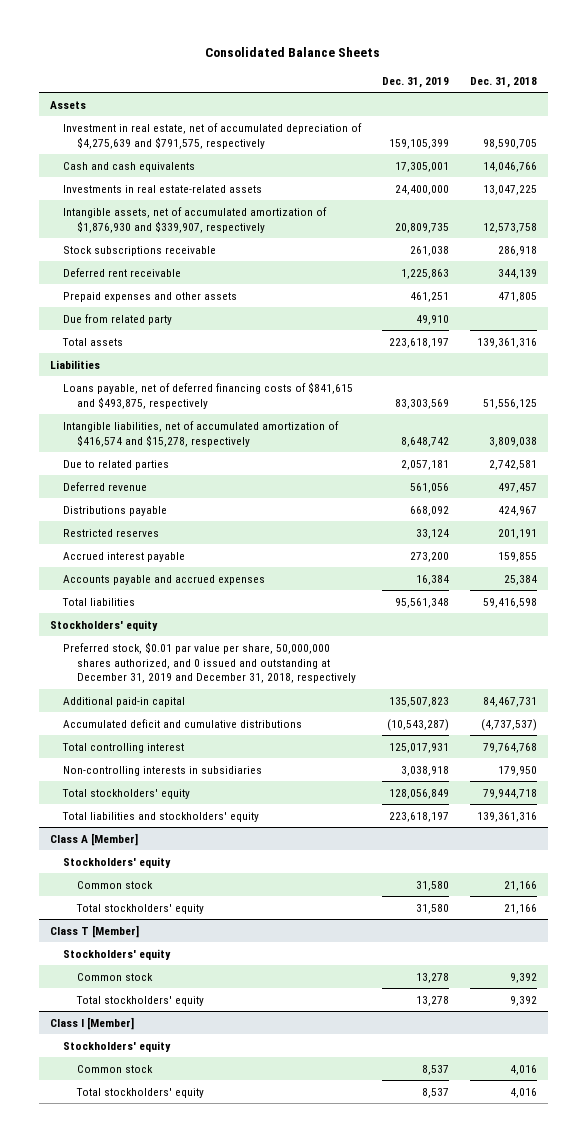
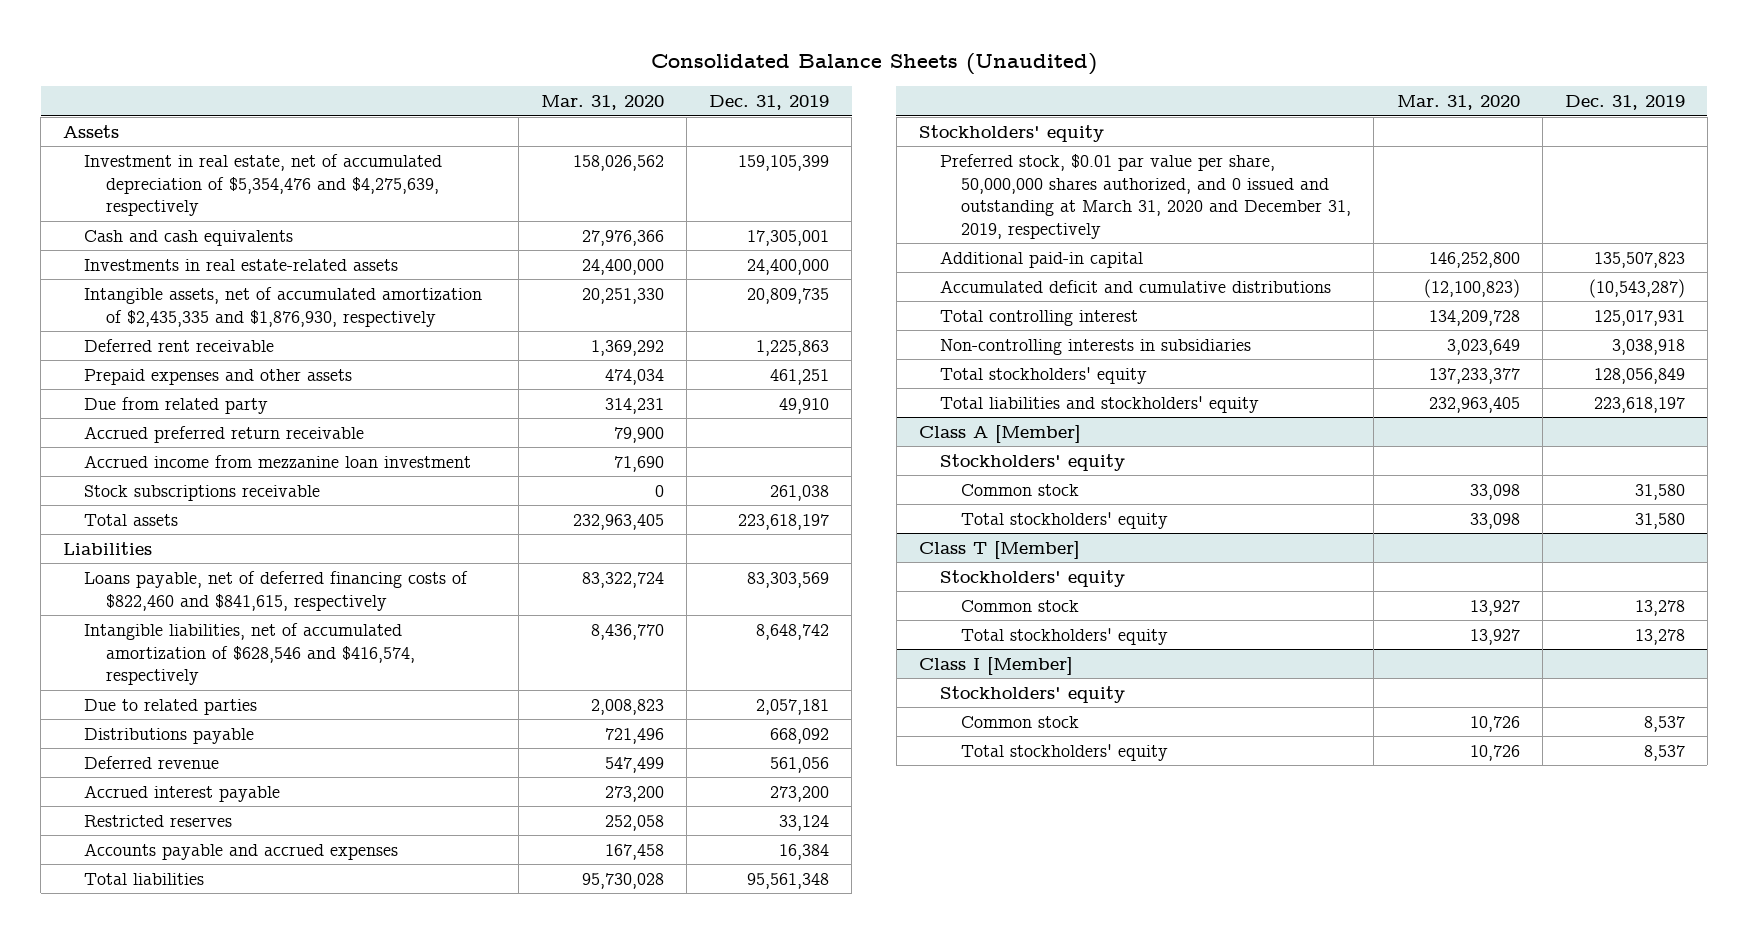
- Consolidated Balance Sheets
+ Consolidated Balance Sheets (Unaudited)
- | Dec. 31, 2019 | Dec. 31, 2018
+ | Mar. 31, 2020 | Dec. 31, 2019
- Investment in real estate, net of accumulated depreciation of $4,275,639 and $791,575, respectively | 159,105,399 | 98,590,705
+ Investment in real estate, net of accumulated depreciation of $5,354,476 and $4,275,639, respectively | 158,026,562 | 159,105,399
- Intangible assets, net of accumulated amortization of $1,876,930 and $339,907, respectively | 20,809,735 | 12,573,758
+ Intangible assets, net of accumulated amortization of $2,435,335 and $1,876,930, respectively | 20,251,330 | 20,809,735
+ Accrued preferred return receivable | 79,900 |
+ Accrued income from mezzanine loan investment | 71,690 |
moved down: Stock subscriptions receivable | 0 | 261,038
- Loans payable, net of deferred financing costs of $841,615 and $493,875, respectively | 83,303,569 | 51,556,125
- Intangible liabilities, net of accumulated amortization of $416,574 and $15,278, respectively | 8,648,742 | 3,809,038
+ Loans payable, net of deferred financing costs of $822,460 and $841,615, respectively | 83,322,724 | 83,303,569
+ Intangible liabilities, net of accumulated amortization of $628,546 and $416,574, respectively | 8,436,770 | 8,648,742
moved down: Deferred revenue | 547,499 | 561,056
moved down: Restricted reserves | 252,058 | 33,124
- Preferred stock, $0.01 par value per share, 50,000,000 shares authorized, and 0 issued and outstanding at December 31, 2019 and December 31, 2018, respectively
+ Preferred stock, $0.01 par value per share, 50,000,000 shares authorized, and 0 issued and outstanding at March 31, 2020 and December 31, 2019, respectively

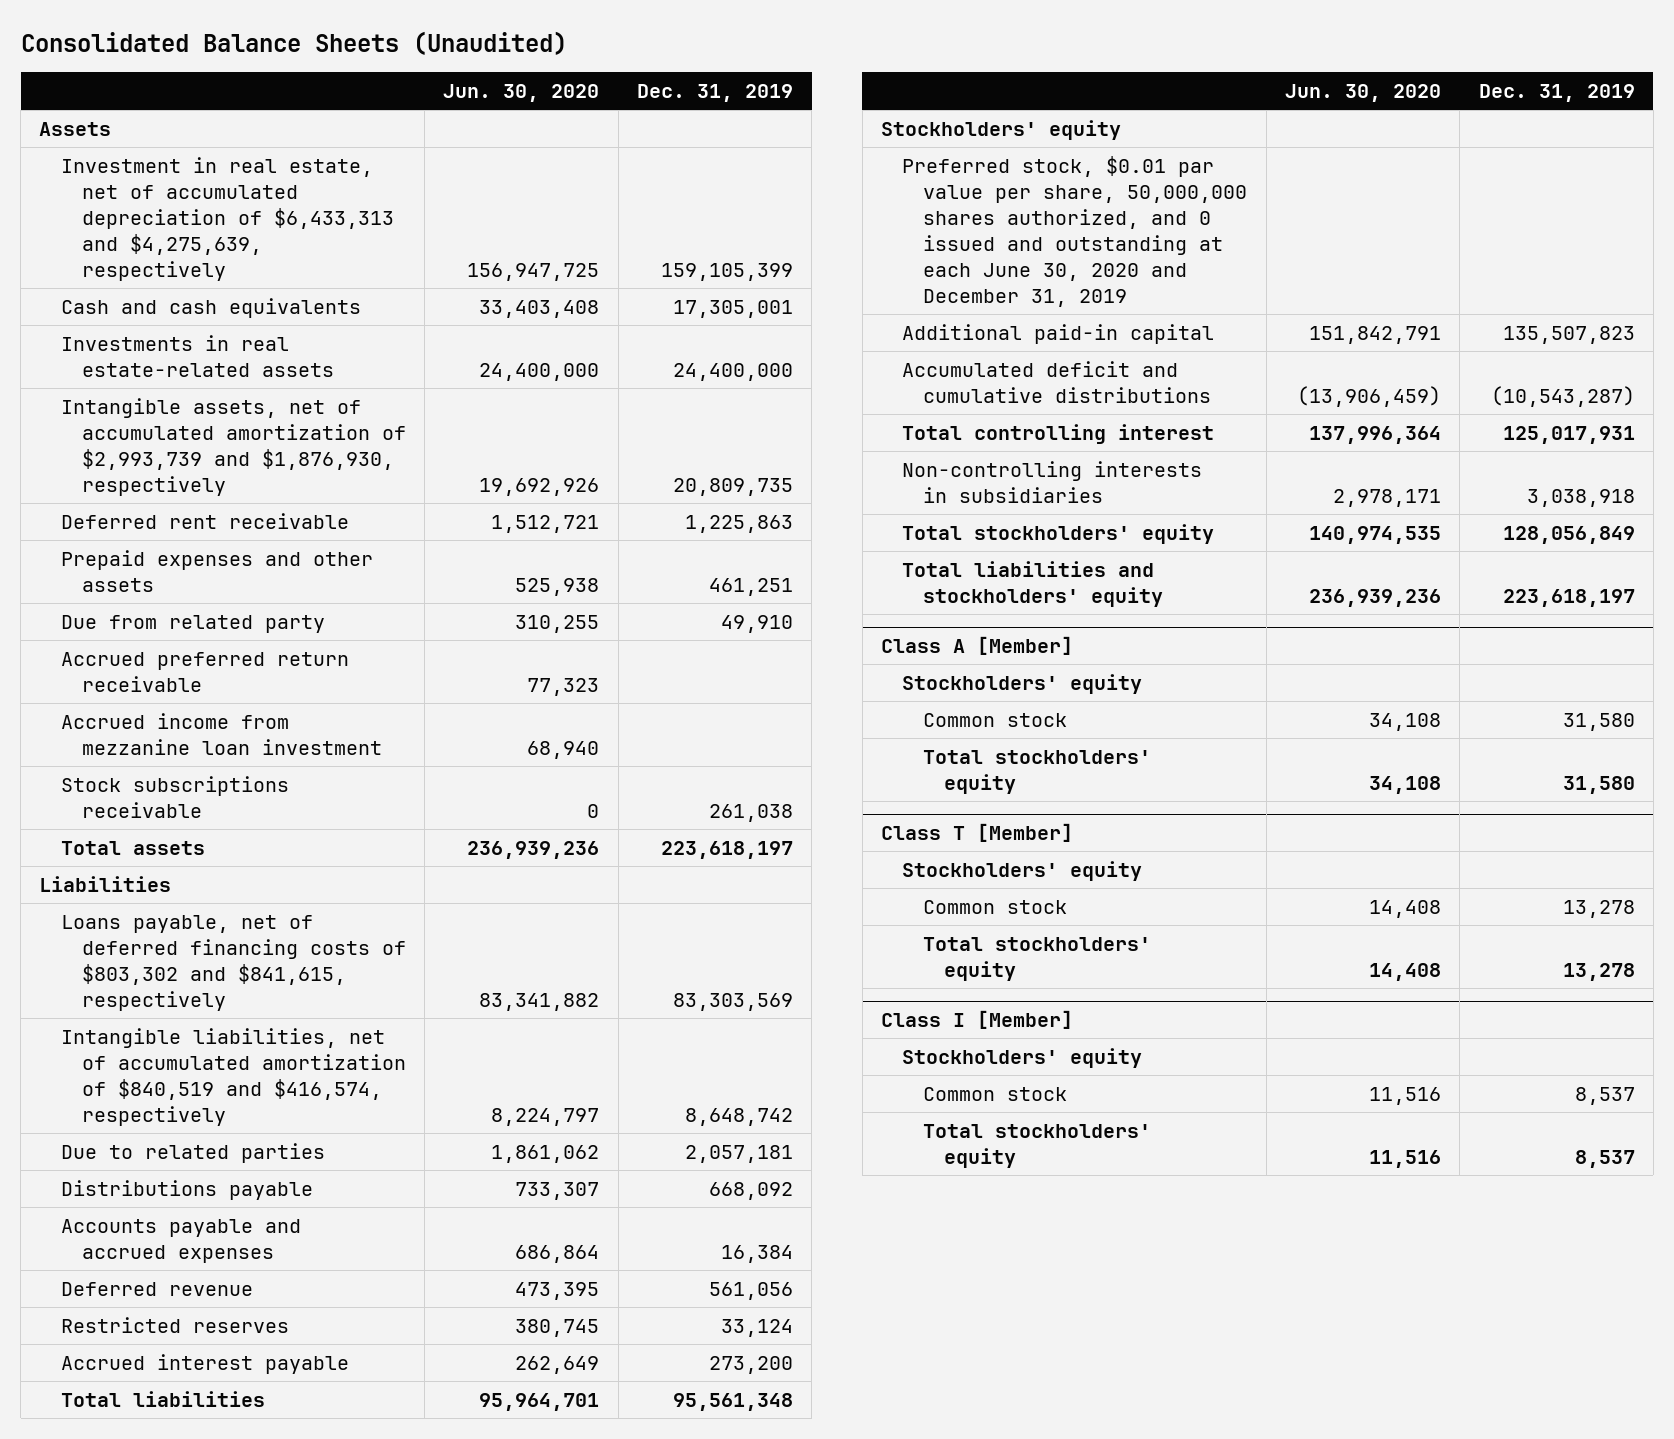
- | Mar. 31, 2020 | Dec. 31, 2019
+ | Jun. 30, 2020 | Dec. 31, 2019
- Investment in real estate, net of accumulated depreciation of $5,354,476 and $4,275,639, respectively | 158,026,562 | 159,105,399
+ Investment in real estate, net of accumulated depreciation of $6,433,313 and $4,275,639, respectively | 156,947,725 | 159,105,399
- Intangible assets, net of accumulated amortization of $2,435,335 and $1,876,930, respectively | 20,251,330 | 20,809,735
+ Intangible assets, net of accumulated amortization of $2,993,739 and $1,876,930, respectively | 19,692,926 | 20,809,735
- Loans payable, net of deferred financing costs of $822,460 and $841,615, respectively | 83,322,724 | 83,303,569
- Intangible liabilities, net of accumulated amortization of $628,546 and $416,574, respectively | 8,436,770 | 8,648,742
+ Loans payable, net of deferred financing costs of $803,302 and $841,615, respectively | 83,341,882 | 83,303,569
+ Intangible liabilities, net of accumulated amortization of $840,519 and $416,574, respectively | 8,224,797 | 8,648,742
moved up: Accounts payable and accrued expenses | 686,864 | 16,384
moved down: Accrued interest payable | 262,649 | 273,200
- Preferred stock, $0.01 par value per share, 50,000,000 shares authorized, and 0 issued and outstanding at March 31, 2020 and December 31, 2019, respectively
+ Preferred stock, $0.01 par value per share, 50,000,000 shares authorized, and 0 issued and outstanding at each June 30, 2020 and December 31, 2019

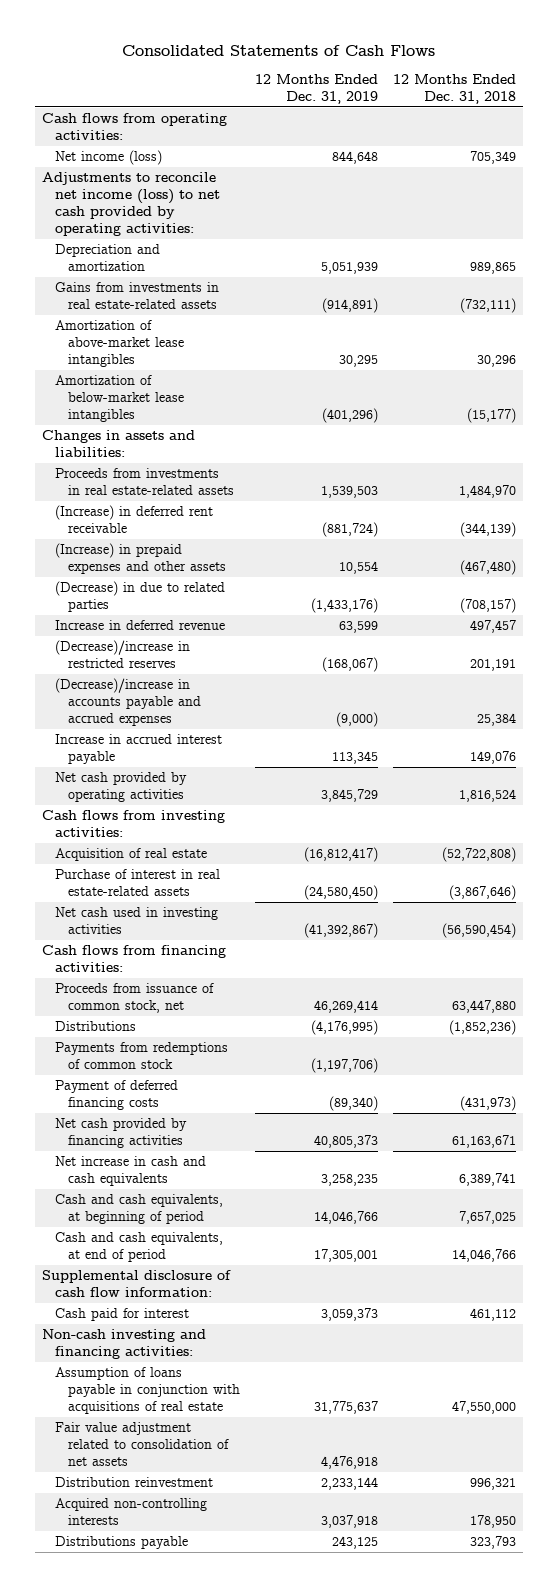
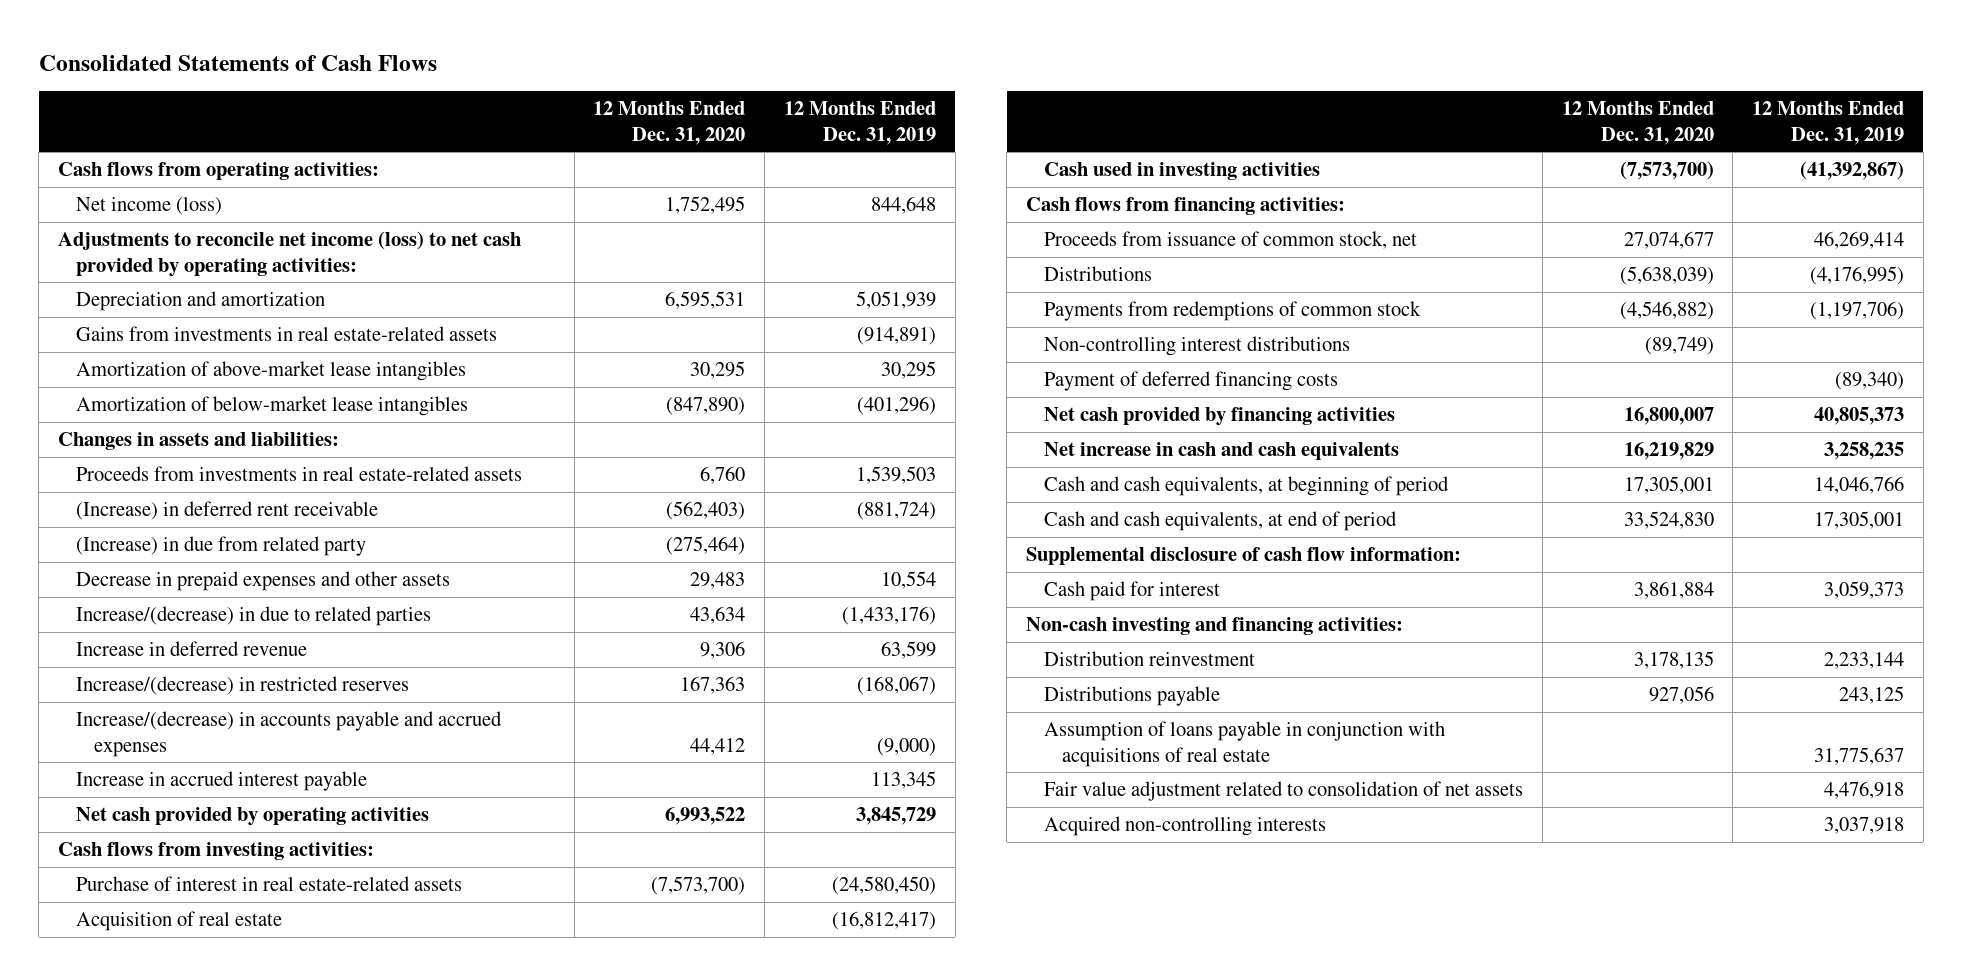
- | 12 Months Ended Dec. 31, 2019 | 12 Months Ended Dec. 31, 2018
+ | 12 Months Ended Dec. 31, 2020 | 12 Months Ended Dec. 31, 2019
- (Increase) in prepaid expenses and other assets | 10,554 | (467,480)
- (Decrease) in due to related parties | (1,433,176) | (708,157)
+ (Increase) in due from related party | (275,464) |
+ Decrease in prepaid expenses and other assets | 29,483 | 10,554
+ Increase/(decrease) in due to related parties | 43,634 | (1,433,176)
- (Decrease)/increase in restricted reserves | (168,067) | 201,191
- (Decrease)/increase in accounts payable and accrued expenses | (9,000) | 25,384
+ Increase/(decrease) in restricted reserves | 167,363 | (168,067)
+ Increase/(decrease) in accounts payable and accrued expenses | 44,412 | (9,000)
- Net cash used in investing activities | (41,392,867) | (56,590,454)
moved down: Acquisition of real estate | | (16,812,417)
+ Cash used in investing activities | (7,573,700) | (41,392,867)
+ Non-controlling interest distributions | (89,749) |
moved up: Distribution reinvestment | 3,178,135 | 2,233,144
moved up: Distributions payable | 927,056 | 243,125

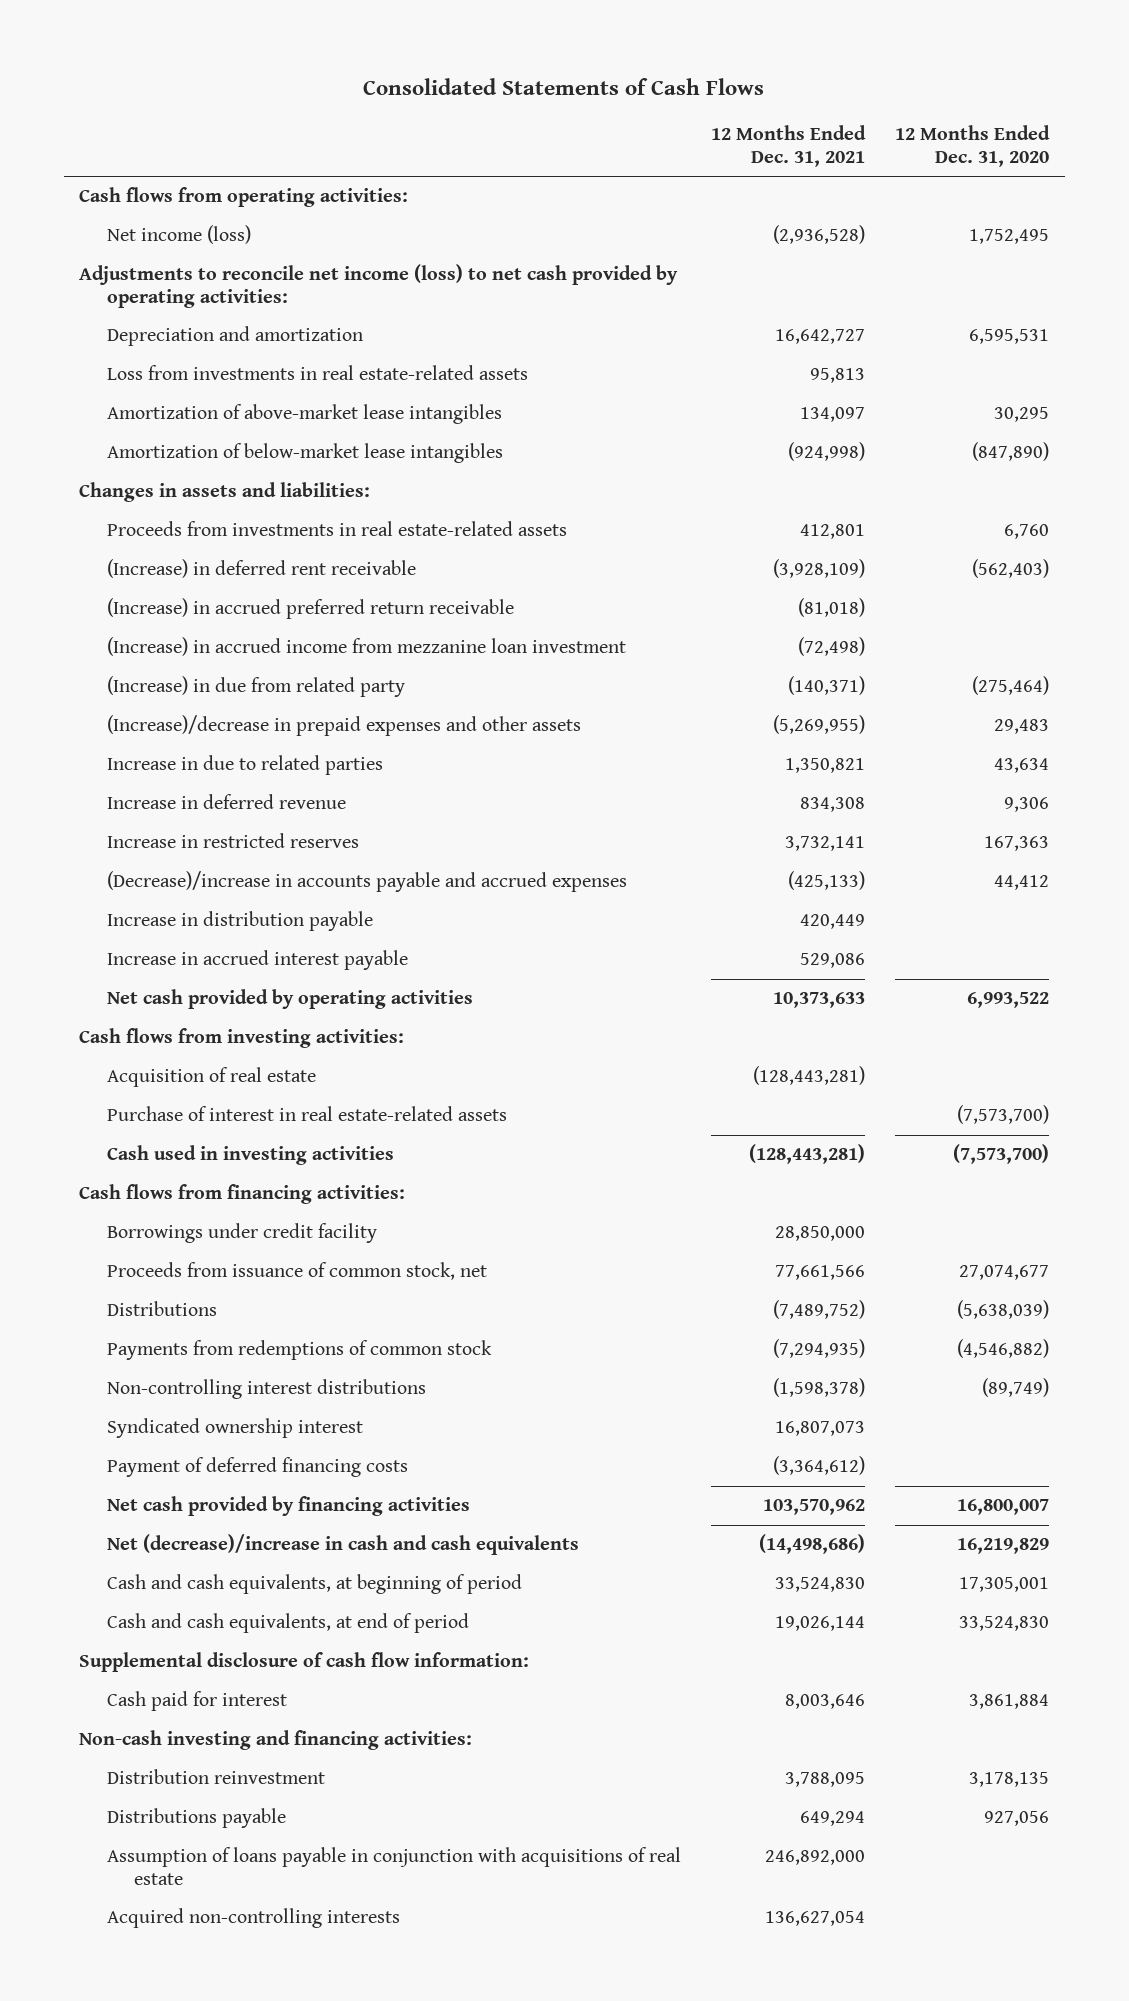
- | 12 Months Ended Dec. 31, 2020 | 12 Months Ended Dec. 31, 2019
+ | 12 Months Ended Dec. 31, 2021 | 12 Months Ended Dec. 31, 2020
- Gains from investments in real estate-related assets | | (914,891)
+ Loss from investments in real estate-related assets | 95,813 |
+ (Increase) in accrued preferred return receivable | (81,018) |
+ (Increase) in accrued income from mezzanine loan investment | (72,498) |
- Decrease in prepaid expenses and other assets | 29,483 | 10,554
- Increase/(decrease) in due to related parties | 43,634 | (1,433,176)
+ (Increase)/decrease in prepaid expenses and other assets | (5,269,955) | 29,483
+ Increase in due to related parties | 1,350,821 | 43,634
- Increase/(decrease) in restricted reserves | 167,363 | (168,067)
- Increase/(decrease) in accounts payable and accrued expenses | 44,412 | (9,000)
+ Increase in restricted reserves | 3,732,141 | 167,363
+ (Decrease)/increase in accounts payable and accrued expenses | (425,133) | 44,412
+ Increase in distribution payable | 420,449 |
moved down: Purchase of interest in real estate-related assets | | (7,573,700)
+ Borrowings under credit facility | 28,850,000 |
+ Syndicated ownership interest | 16,807,073 |
- Net increase in cash and cash equivalents | 16,219,829 | 3,258,235
+ Net (decrease)/increase in cash and cash equivalents | (14,498,686) | 16,219,829
- Fair value adjustment related to consolidation of net assets | | 4,476,918

